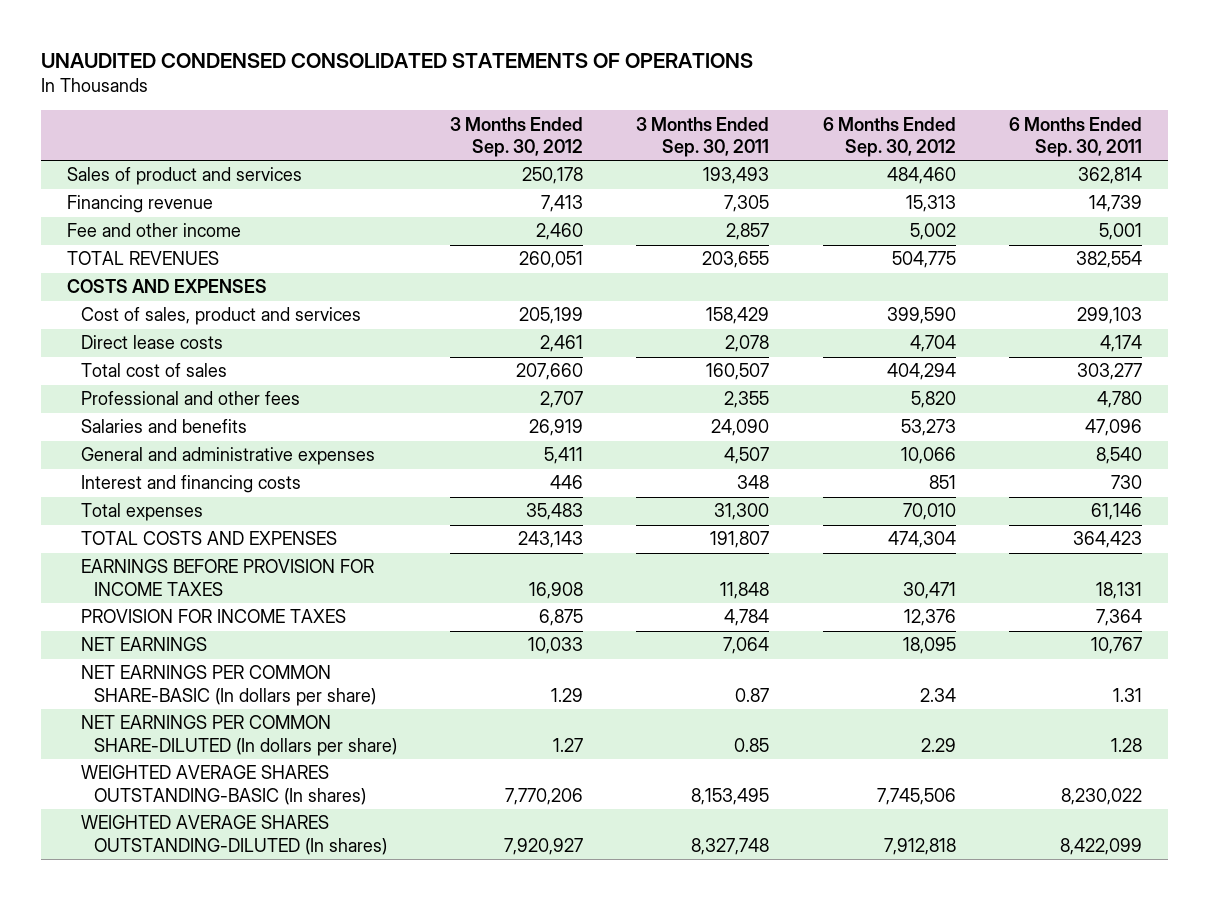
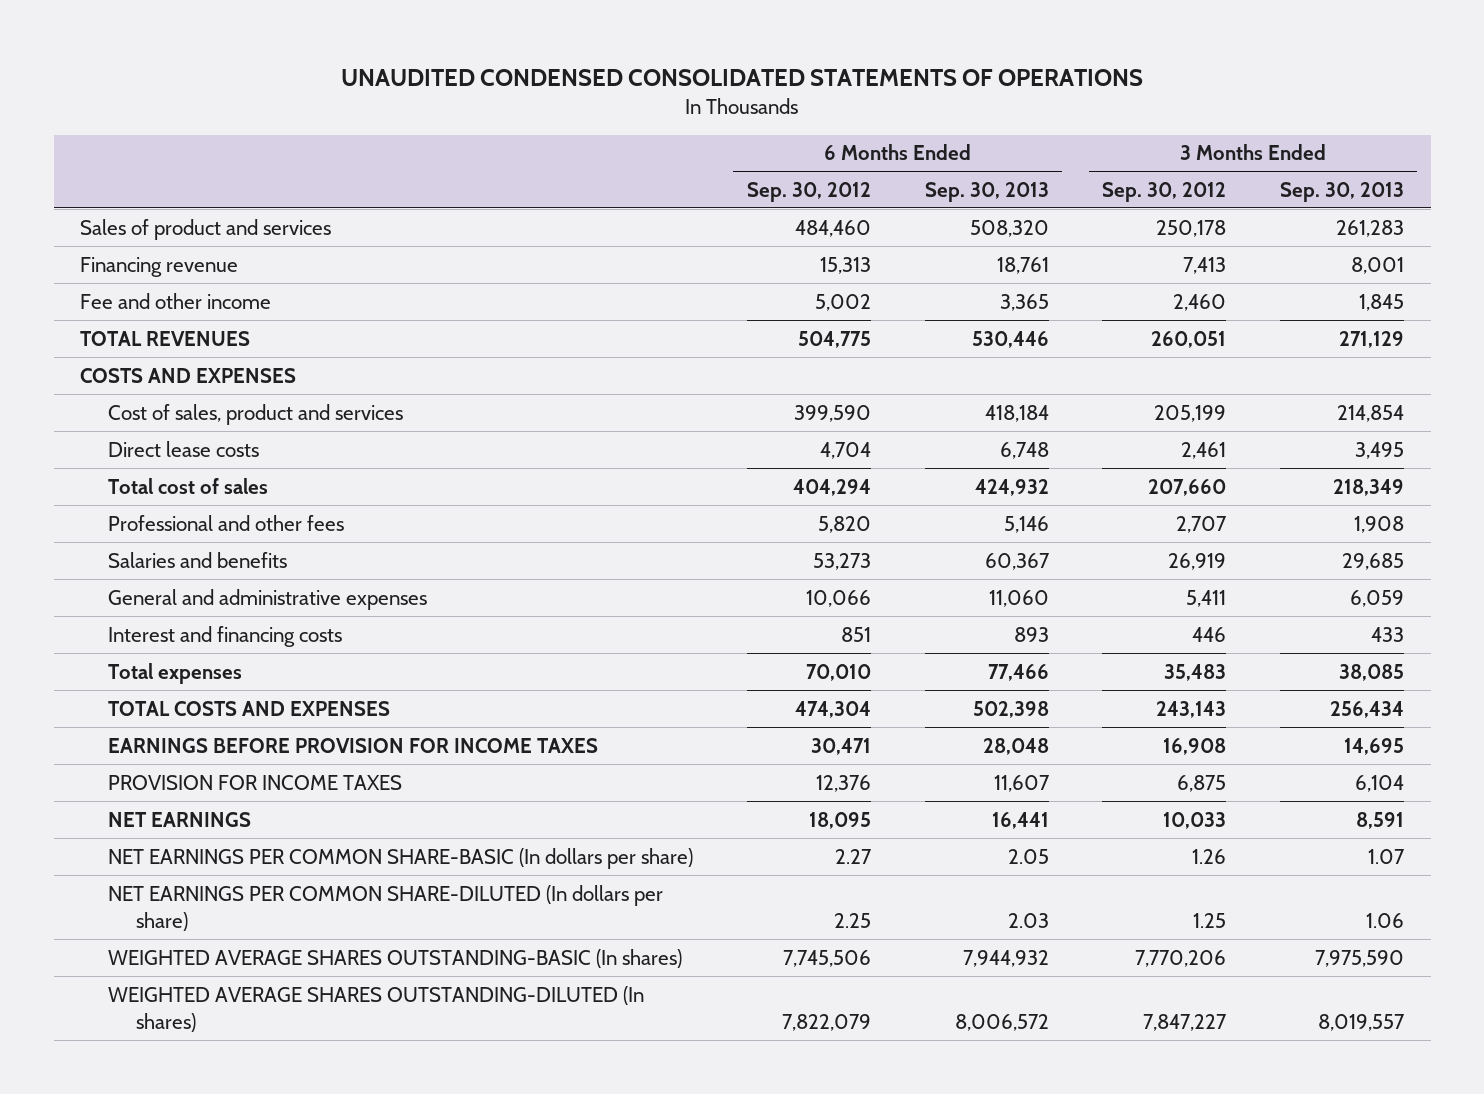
- | 3 Months Ended Sep. 30, 2012 | 3 Months Ended Sep. 30, 2011 | 6 Months Ended Sep. 30, 2012 | 6 Months Ended Sep. 30, 2011
+ | 6 Months Ended Sep. 30, 2012 | 6 Months Ended Sep. 30, 2013 | 3 Months Ended Sep. 30, 2012 | 3 Months Ended Sep. 30, 2013
- NET EARNINGS PER COMMON SHARE-BASIC (In dollars per share) | 1.29 | 0.87 | 2.34 | 1.31
- NET EARNINGS PER COMMON SHARE-DILUTED (In dollars per share) | 1.27 | 0.85 | 2.29 | 1.28
+ NET EARNINGS PER COMMON SHARE-BASIC (In dollars per share) | 2.27 | 2.05 | 1.26 | 1.07
+ NET EARNINGS PER COMMON SHARE-DILUTED (In dollars per share) | 2.25 | 2.03 | 1.25 | 1.06
- WEIGHTED AVERAGE SHARES OUTSTANDING-DILUTED (In shares) | 7,920,927 | 8,327,748 | 7,912,818 | 8,422,099
+ WEIGHTED AVERAGE SHARES OUTSTANDING-DILUTED (In shares) | 7,822,079 | 8,006,572 | 7,847,227 | 8,019,557

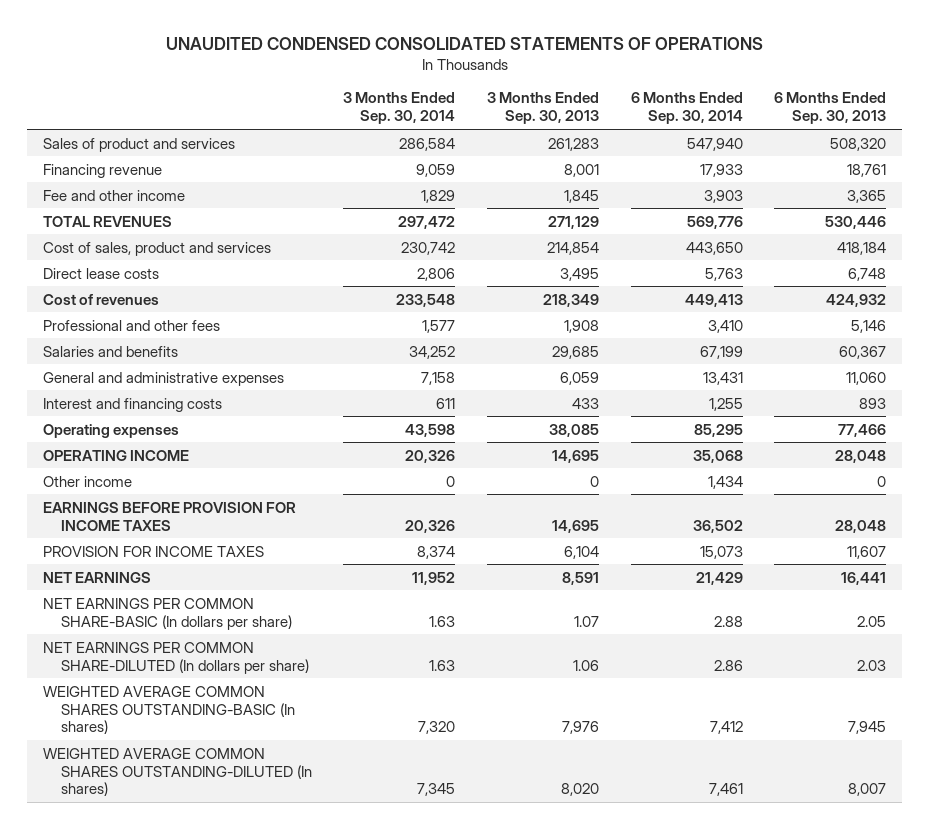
- | 6 Months Ended Sep. 30, 2012 | 6 Months Ended Sep. 30, 2013 | 3 Months Ended Sep. 30, 2012 | 3 Months Ended Sep. 30, 2013
+ | 3 Months Ended Sep. 30, 2014 | 3 Months Ended Sep. 30, 2013 | 6 Months Ended Sep. 30, 2014 | 6 Months Ended Sep. 30, 2013
- COSTS AND EXPENSES
- Total cost of sales | 404,294 | 424,932 | 207,660 | 218,349
+ Cost of revenues | 233,548 | 218,349 | 449,413 | 424,932
- Total expenses | 70,010 | 77,466 | 35,483 | 38,085
- TOTAL COSTS AND EXPENSES | 474,304 | 502,398 | 243,143 | 256,434
+ Operating expenses | 43,598 | 38,085 | 85,295 | 77,466
+ OPERATING INCOME | 20,326 | 14,695 | 35,068 | 28,048
+ Other income | 0 | 0 | 1,434 | 0
- WEIGHTED AVERAGE SHARES OUTSTANDING-BASIC (In shares) | 7,745,506 | 7,944,932 | 7,770,206 | 7,975,590
- WEIGHTED AVERAGE SHARES OUTSTANDING-DILUTED (In shares) | 7,822,079 | 8,006,572 | 7,847,227 | 8,019,557
+ WEIGHTED AVERAGE COMMON SHARES OUTSTANDING-BASIC (In shares) | 7,320 | 7,976 | 7,412 | 7,945
+ WEIGHTED AVERAGE COMMON SHARES OUTSTANDING-DILUTED (In shares) | 7,345 | 8,020 | 7,461 | 8,007

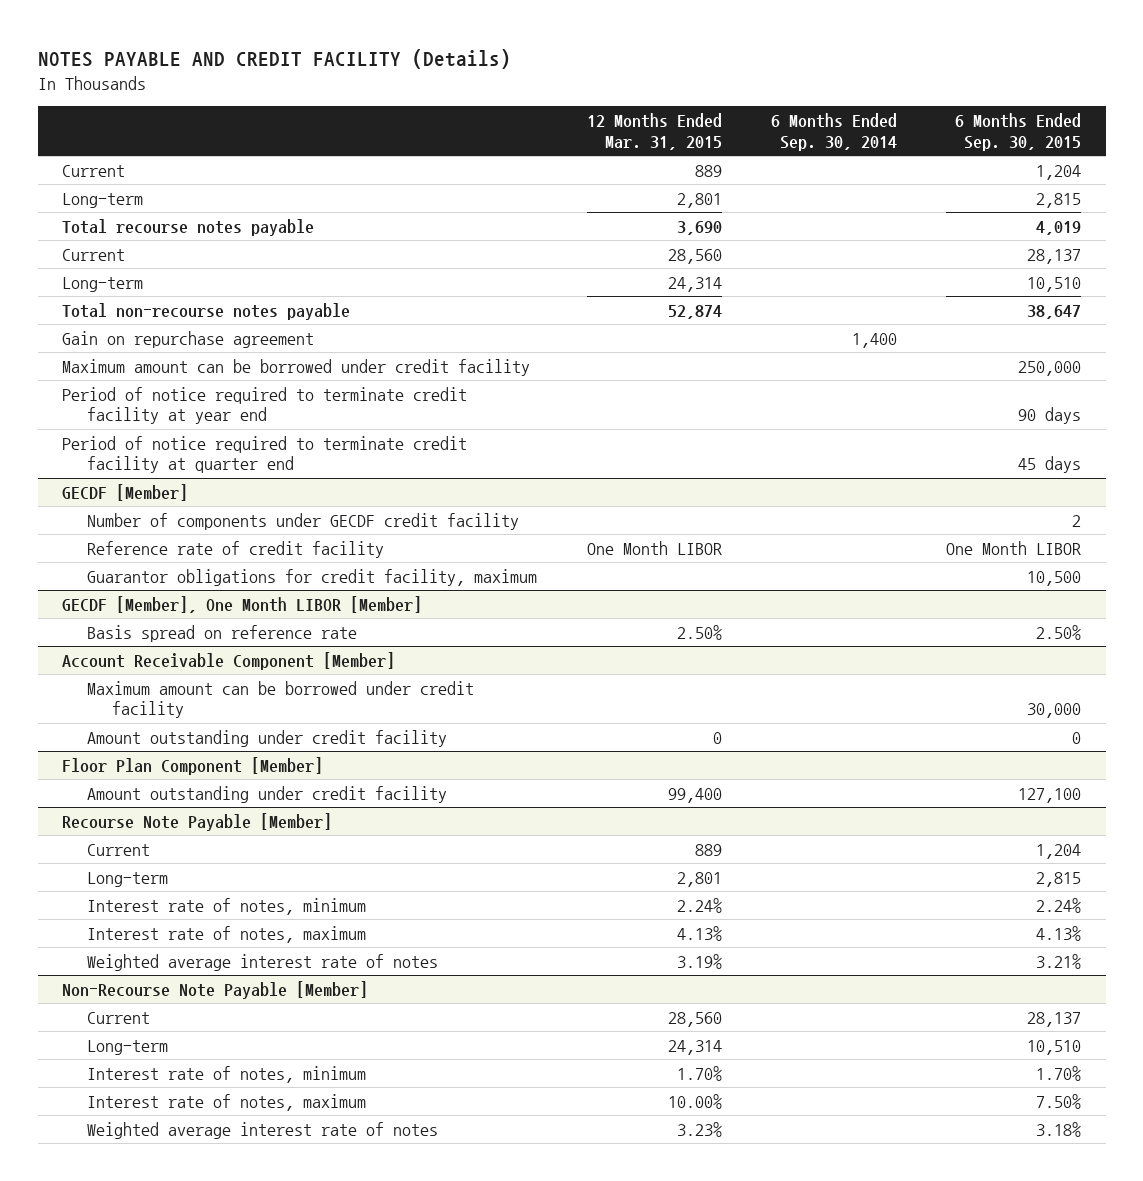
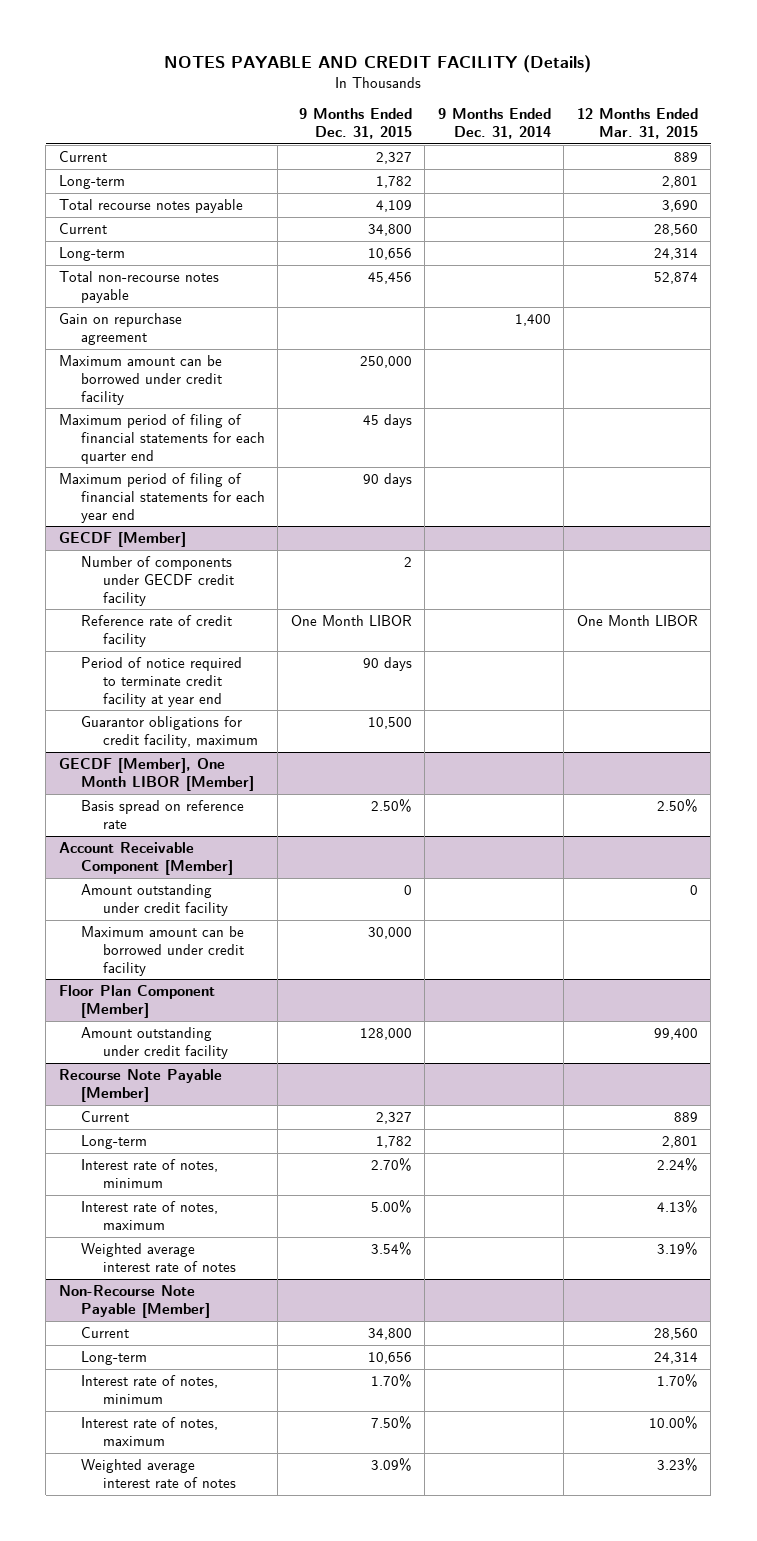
- | 12 Months Ended Mar. 31, 2015 | 6 Months Ended Sep. 30, 2014 | 6 Months Ended Sep. 30, 2015
+ | 9 Months Ended Dec. 31, 2015 | 9 Months Ended Dec. 31, 2014 | 12 Months Ended Mar. 31, 2015
- Period of notice required to terminate credit facility at year end | | | 90 days
- Period of notice required to terminate credit facility at quarter end | | | 45 days
+ Maximum period of filing of financial statements for each quarter end | 45 days | |
+ Maximum period of filing of financial statements for each year end | 90 days | |
@ GECDF [Member]
+ Period of notice required to terminate credit facility at year end | 90 days | |
@ Account Receivable Component [Member]
moved down: Maximum amount can be borrowed under credit facility | 30,000 | |

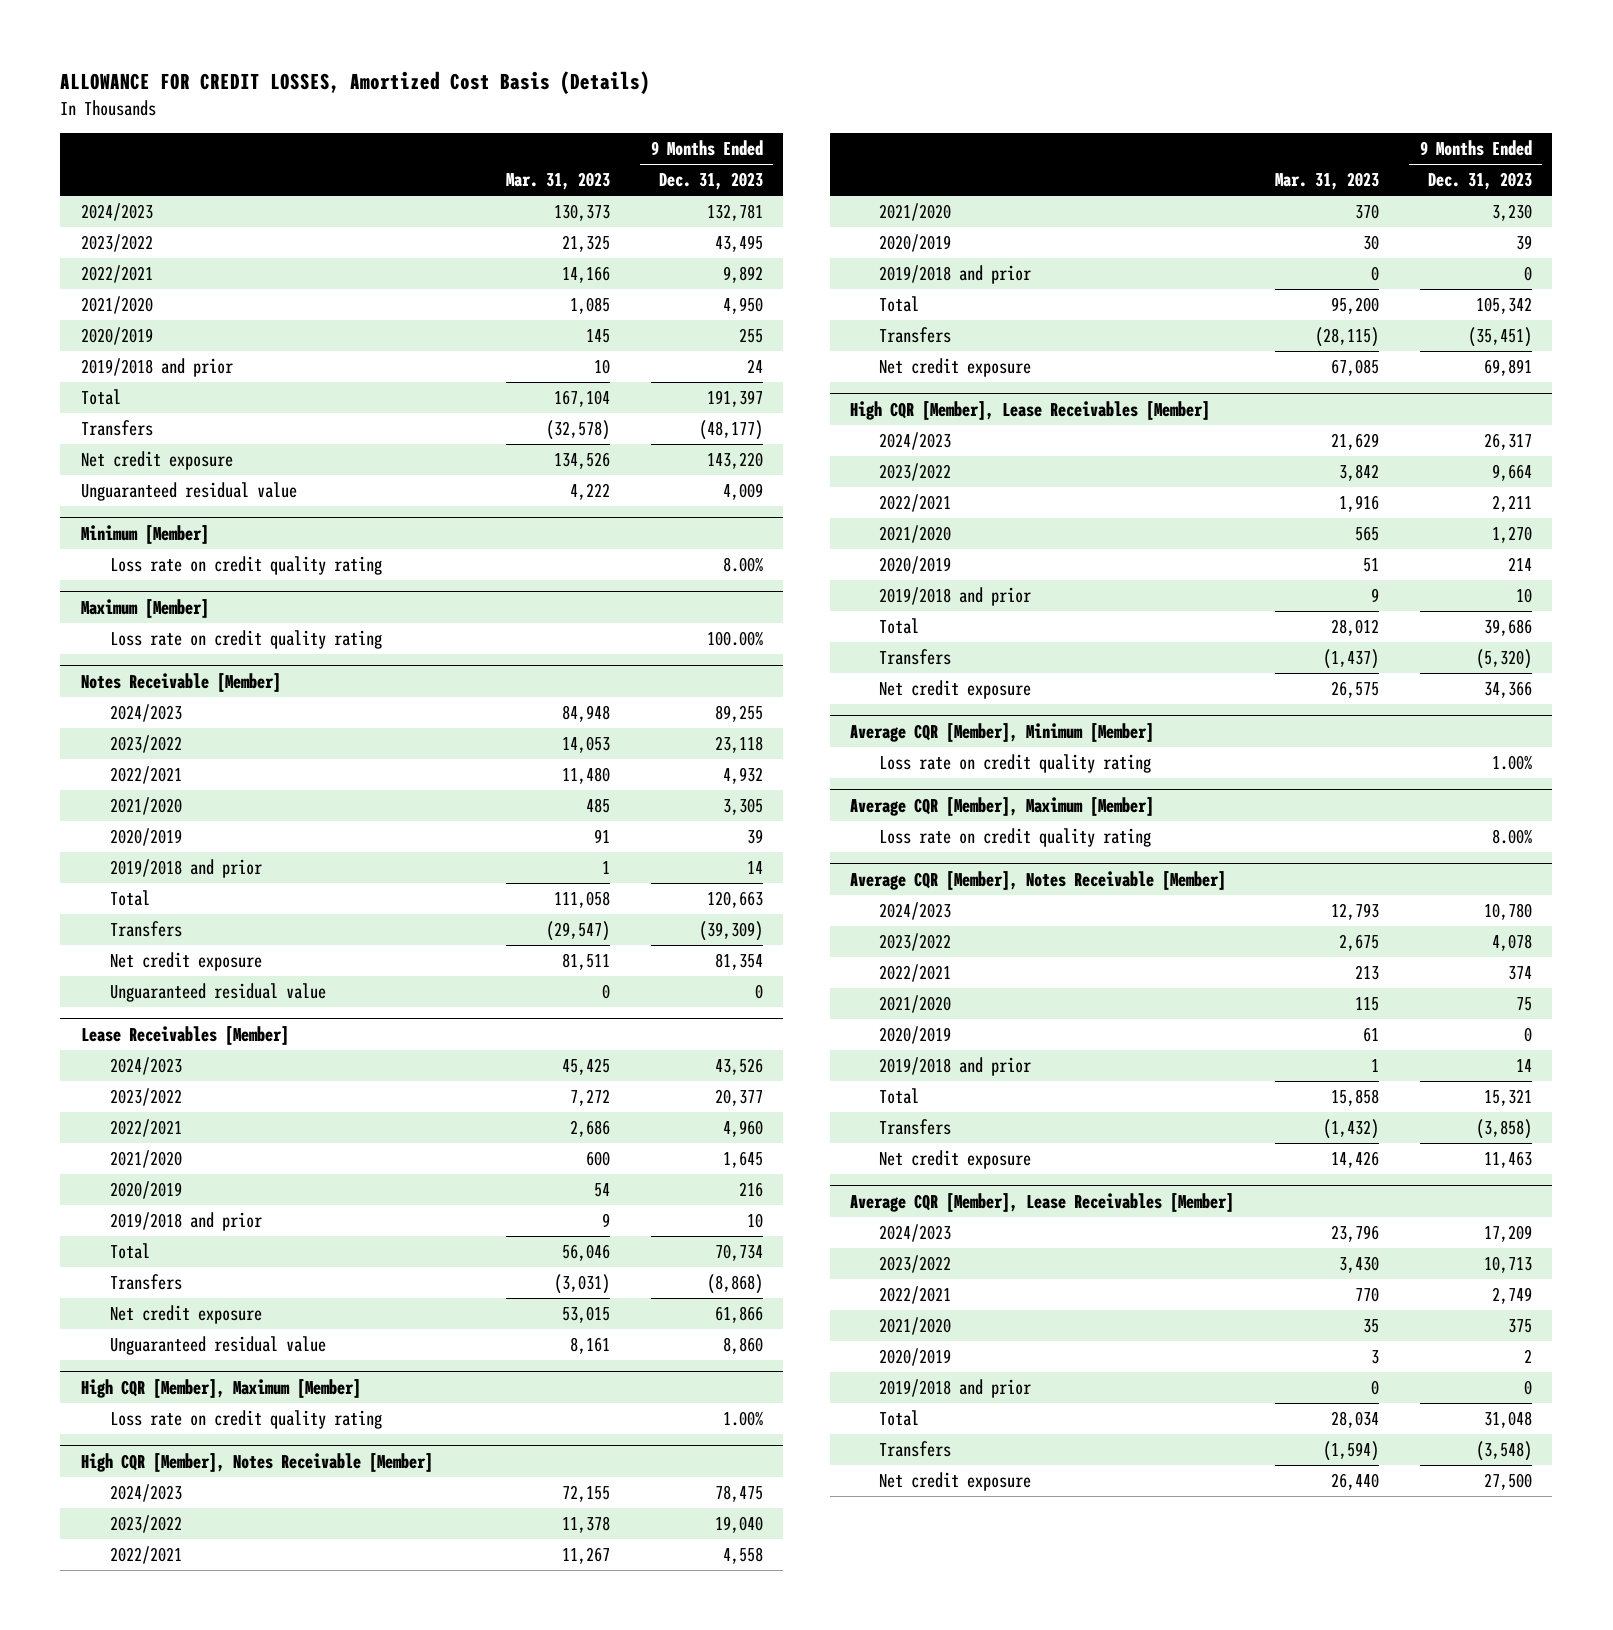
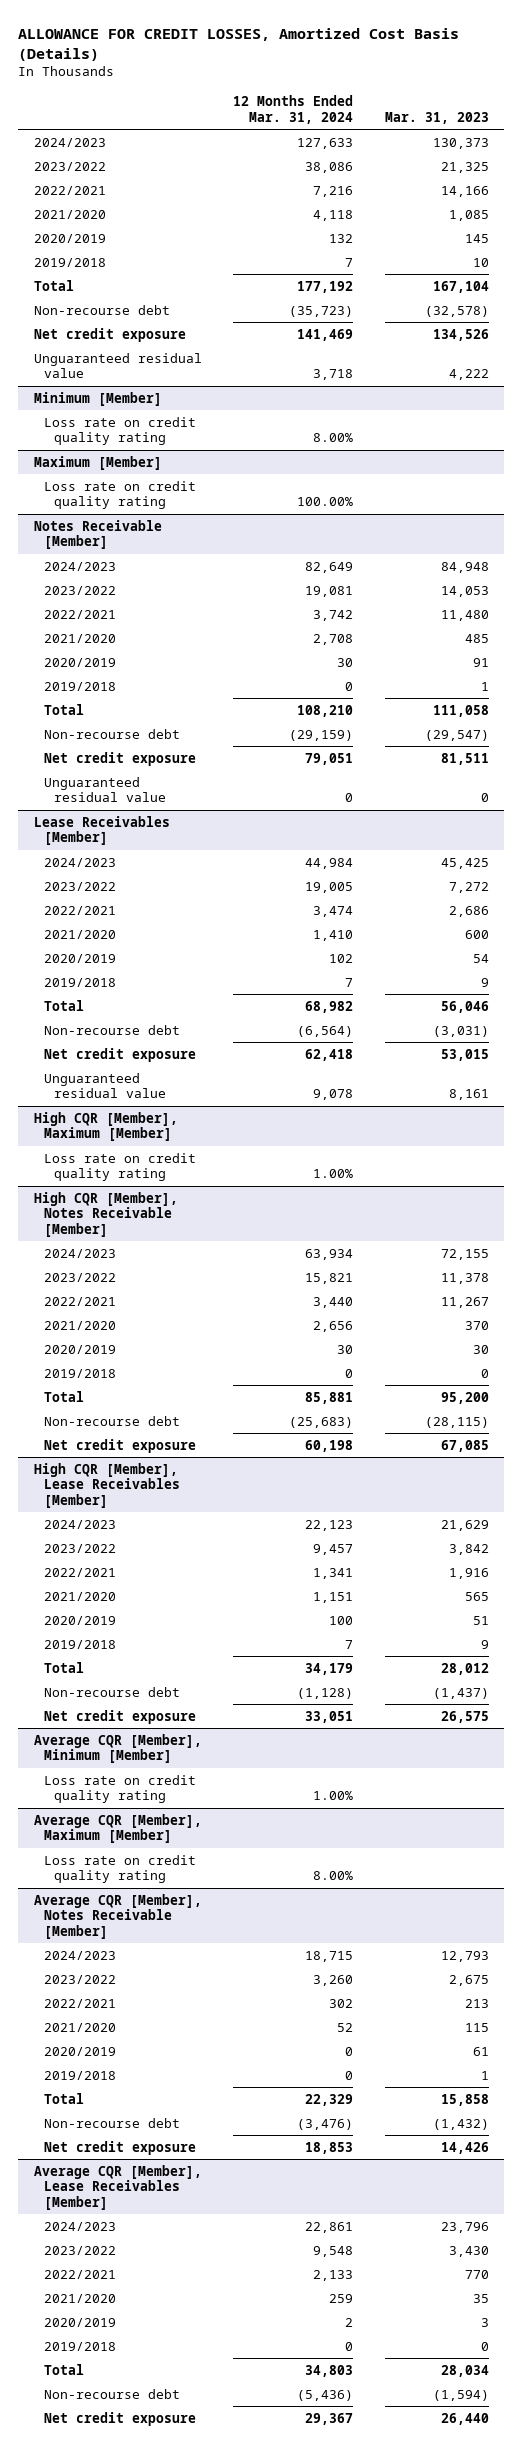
- | Mar. 31, 2023 | 9 Months Ended Dec. 31, 2023
+ | 12 Months Ended Mar. 31, 2024 | Mar. 31, 2023
- 2019/2018 and prior | 10 | 24
+ 2019/2018 | 7 | 10
- Transfers | (32,578) | (48,177)
+ Non-recourse debt | (35,723) | (32,578)
@ Notes Receivable [Member]
- 2019/2018 and prior | 1 | 14
+ 2019/2018 | 0 | 1
- Transfers | (29,547) | (39,309)
+ Non-recourse debt | (29,159) | (29,547)
@ Lease Receivables [Member]
- 2019/2018 and prior | 9 | 10
+ 2019/2018 | 7 | 9
- Transfers | (3,031) | (8,868)
+ Non-recourse debt | (6,564) | (3,031)
@ High CQR [Member], Notes Receivable [Member]
- 2019/2018 and prior | 0 | 0
+ 2019/2018 | 0 | 0
- Transfers | (28,115) | (35,451)
+ Non-recourse debt | (25,683) | (28,115)
@ High CQR [Member], Lease Receivables [Member]
- 2019/2018 and prior | 9 | 10
+ 2019/2018 | 7 | 9
- Transfers | (1,437) | (5,320)
+ Non-recourse debt | (1,128) | (1,437)
@ Average CQR [Member], Notes Receivable [Member]
- 2019/2018 and prior | 1 | 14
+ 2019/2018 | 0 | 1
- Transfers | (1,432) | (3,858)
+ Non-recourse debt | (3,476) | (1,432)
@ Average CQR [Member], Lease Receivables [Member]
- 2019/2018 and prior | 0 | 0
+ 2019/2018 | 0 | 0
- Transfers | (1,594) | (3,548)
+ Non-recourse debt | (5,436) | (1,594)

